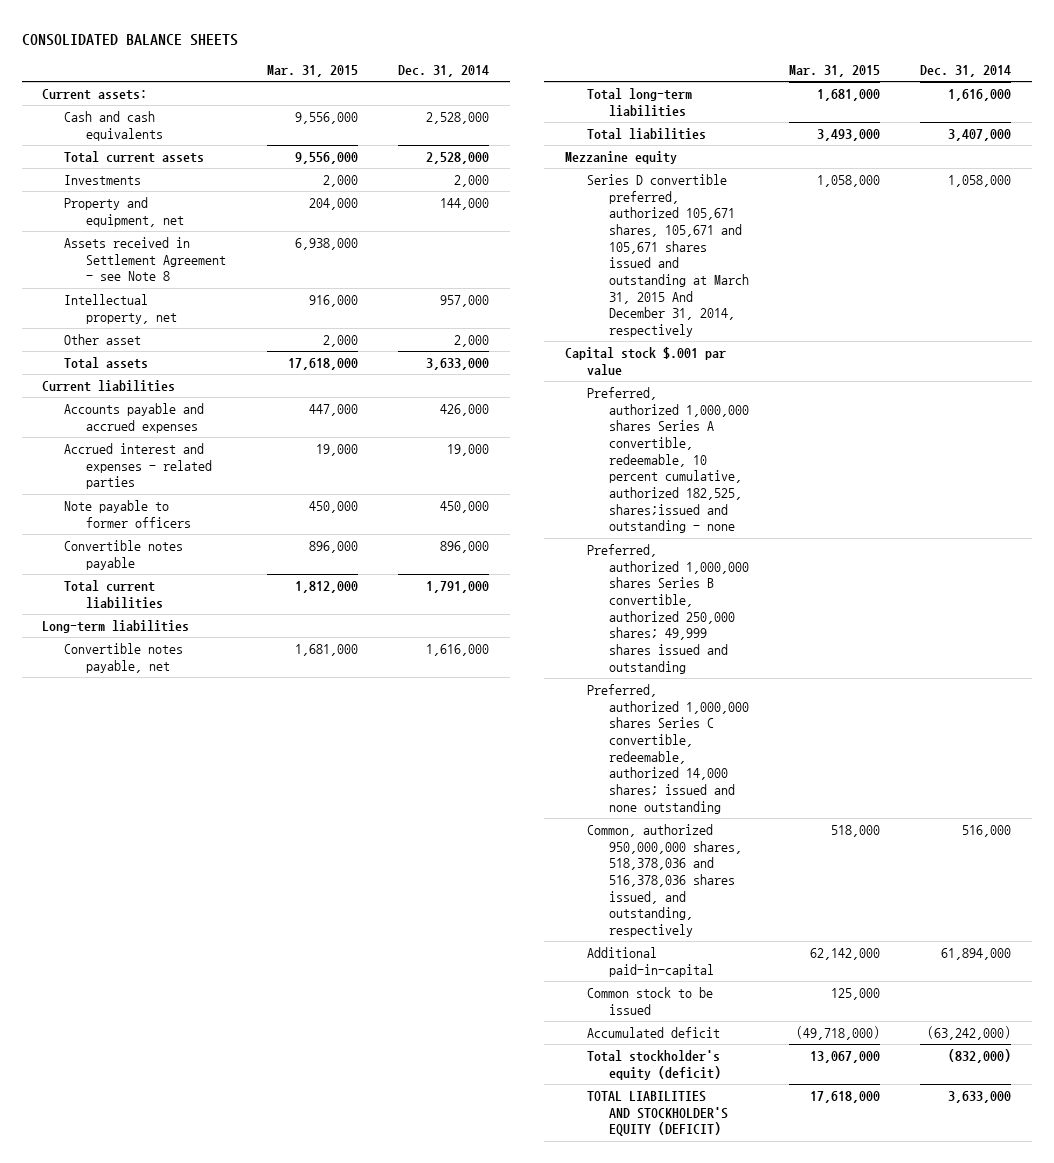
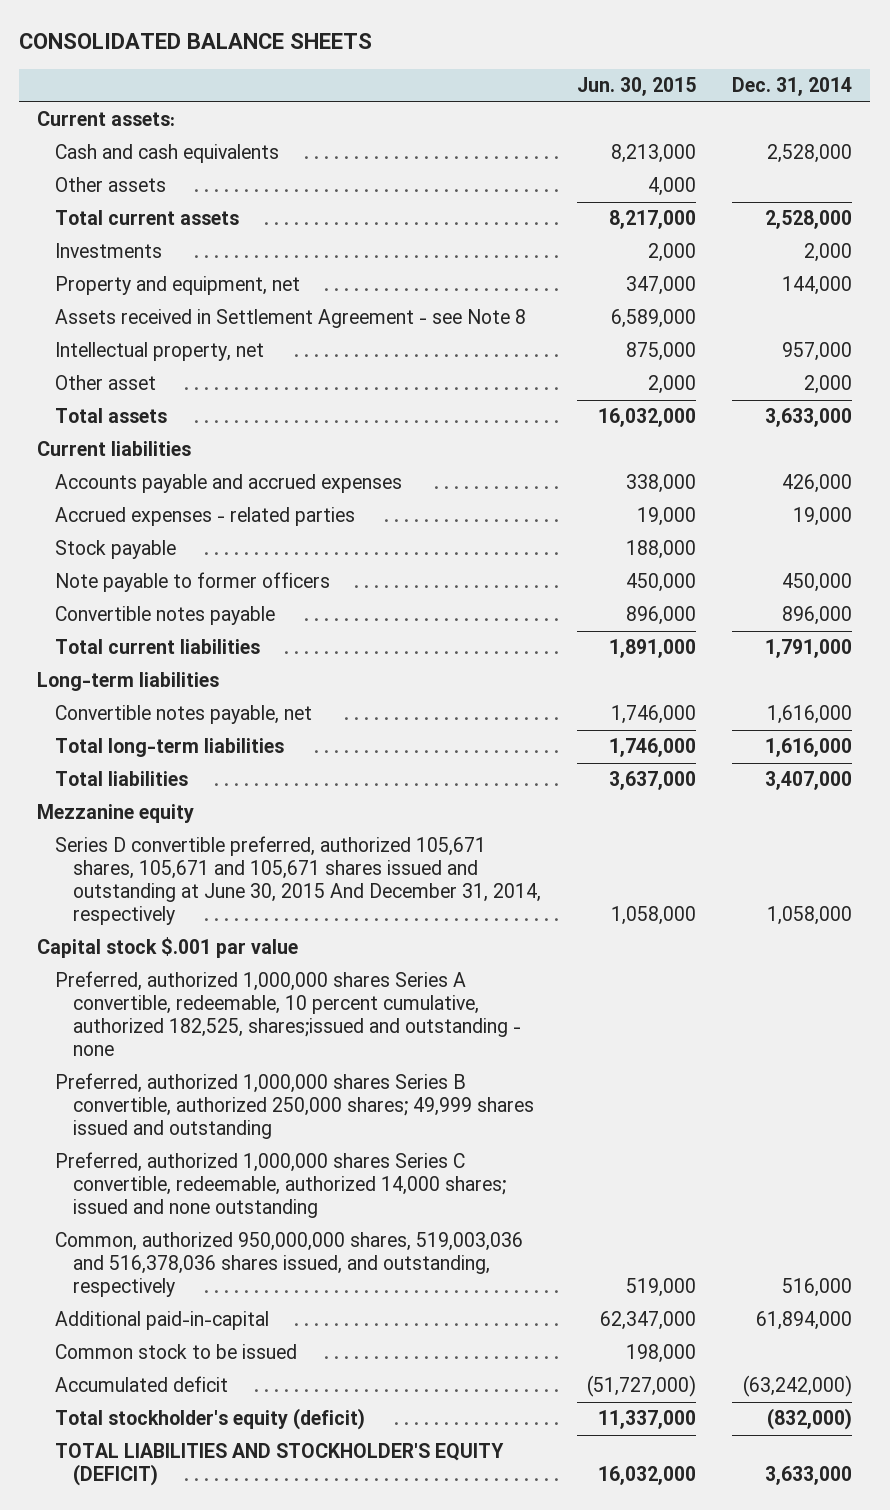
- | Mar. 31, 2015 | Dec. 31, 2014
+ | Jun. 30, 2015 | Dec. 31, 2014
+ Other assets | 4,000 |
- Accrued interest and expenses - related parties | 19,000 | 19,000
+ Accrued expenses - related parties | 19,000 | 19,000
+ Stock payable | 188,000 |
- Series D convertible preferred, authorized 105,671 shares, 105,671 and 105,671 shares issued and outstanding at March 31, 2015 And December 31, 2014, respectively | 1,058,000 | 1,058,000
+ Series D convertible preferred, authorized 105,671 shares, 105,671 and 105,671 shares issued and outstanding at June 30, 2015 And December 31, 2014, respectively | 1,058,000 | 1,058,000
- Common, authorized 950,000,000 shares, 518,378,036 and 516,378,036 shares issued, and outstanding, respectively | 518,000 | 516,000
+ Common, authorized 950,000,000 shares, 519,003,036 and 516,378,036 shares issued, and outstanding, respectively | 519,000 | 516,000

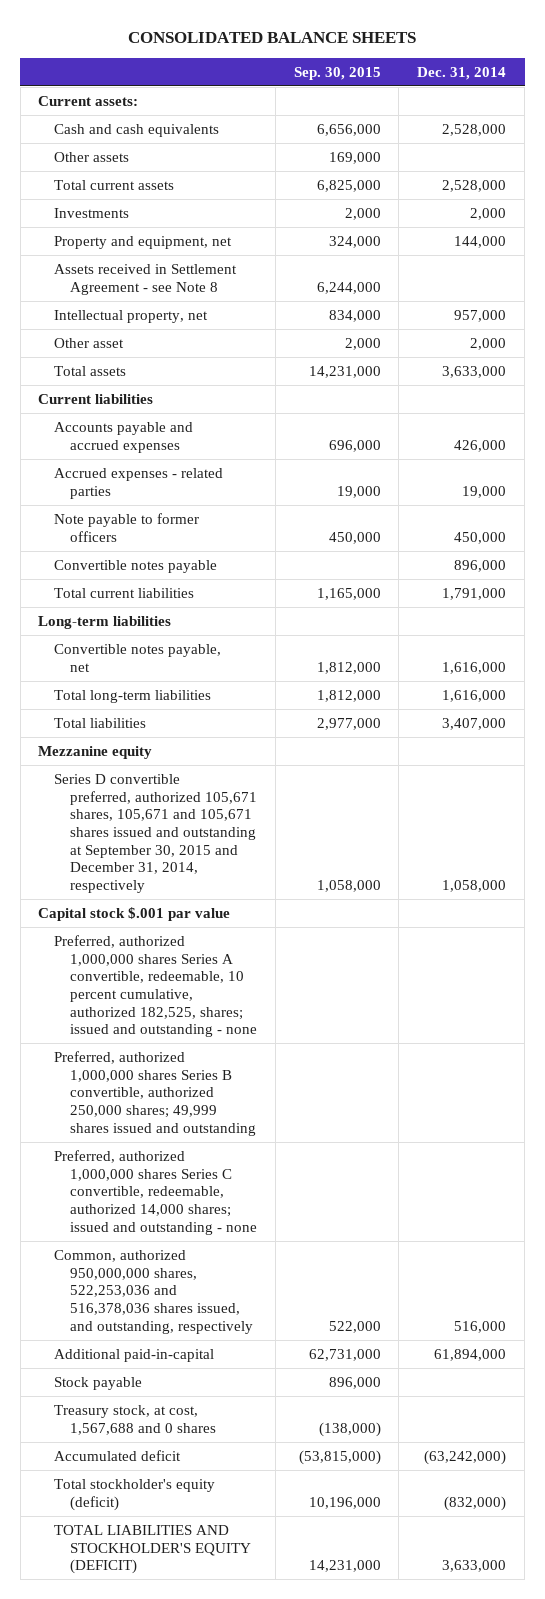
- | Jun. 30, 2015 | Dec. 31, 2014
+ | Sep. 30, 2015 | Dec. 31, 2014
- Series D convertible preferred, authorized 105,671 shares, 105,671 and 105,671 shares issued and outstanding at June 30, 2015 And December 31, 2014, respectively | 1,058,000 | 1,058,000
+ Series D convertible preferred, authorized 105,671 shares, 105,671 and 105,671 shares issued and outstanding at September 30, 2015 and December 31, 2014, respectively | 1,058,000 | 1,058,000
- Preferred, authorized 1,000,000 shares Series A convertible, redeemable, 10 percent cumulative, authorized 182,525, shares;issued and outstanding - none
+ Preferred, authorized 1,000,000 shares Series A convertible, redeemable, 10 percent cumulative, authorized 182,525, shares; issued and outstanding - none
- Preferred, authorized 1,000,000 shares Series C convertible, redeemable, authorized 14,000 shares; issued and none outstanding
- Common, authorized 950,000,000 shares, 519,003,036 and 516,378,036 shares issued, and outstanding, respectively | 519,000 | 516,000
+ Preferred, authorized 1,000,000 shares Series C convertible, redeemable, authorized 14,000 shares; issued and outstanding - none
+ Common, authorized 950,000,000 shares, 522,253,036 and 516,378,036 shares issued, and outstanding, respectively | 522,000 | 516,000
- Common stock to be issued | 198,000 |
moved down: Stock payable | 896,000 |
+ Treasury stock, at cost, 1,567,688 and 0 shares | (138,000) |

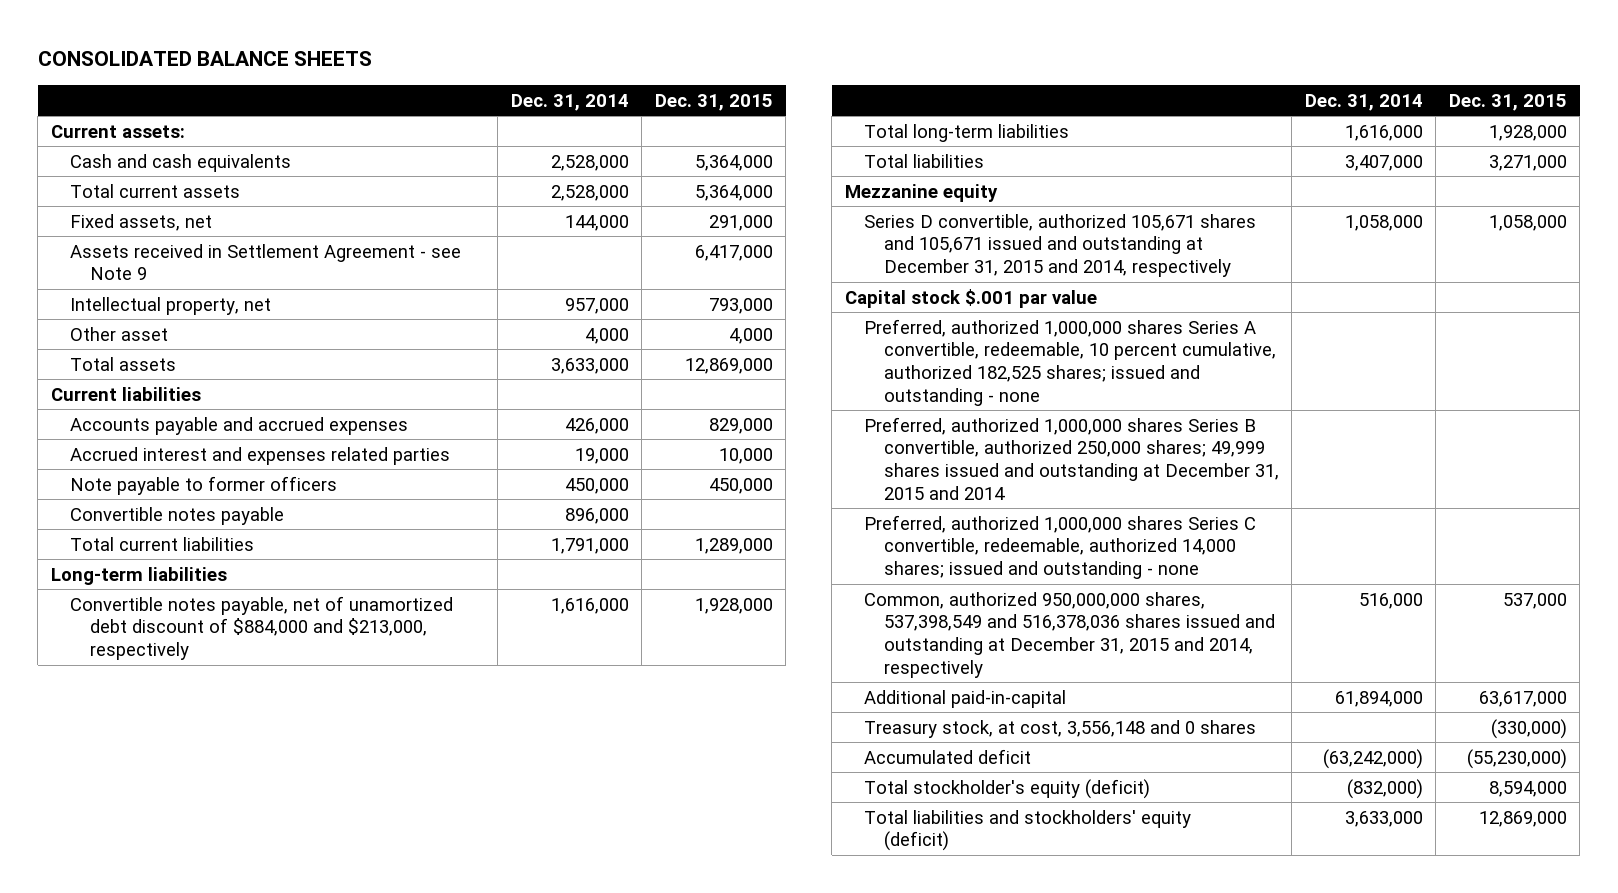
- | Sep. 30, 2015 | Dec. 31, 2014
+ | Dec. 31, 2014 | Dec. 31, 2015
- Other assets | 169,000 |
- Investments | 2,000 | 2,000
- Property and equipment, net | 324,000 | 144,000
- Assets received in Settlement Agreement - see Note 8 | 6,244,000 |
+ Fixed assets, net | 144,000 | 291,000
+ Assets received in Settlement Agreement - see Note 9 | | 6,417,000
- Other asset | 2,000 | 2,000
+ Other asset | 4,000 | 4,000
- Accrued expenses - related parties | 19,000 | 19,000
+ Accrued interest and expenses related parties | 19,000 | 10,000
- Convertible notes payable, net | 1,812,000 | 1,616,000
+ Convertible notes payable, net of unamortized debt discount of $884,000 and $213,000, respectively | 1,616,000 | 1,928,000
- Series D convertible preferred, authorized 105,671 shares, 105,671 and 105,671 shares issued and outstanding at September 30, 2015 and December 31, 2014, respectively | 1,058,000 | 1,058,000
+ Series D convertible, authorized 105,671 shares and 105,671 issued and outstanding at December 31, 2015 and 2014, respectively | 1,058,000 | 1,058,000
- Preferred, authorized 1,000,000 shares Series A convertible, redeemable, 10 percent cumulative, authorized 182,525, shares; issued and outstanding - none
- Preferred, authorized 1,000,000 shares Series B convertible, authorized 250,000 shares; 49,999 shares issued and outstanding
+ Preferred, authorized 1,000,000 shares Series A convertible, redeemable, 10 percent cumulative, authorized 182,525 shares; issued and outstanding - none
+ Preferred, authorized 1,000,000 shares Series B convertible, authorized 250,000 shares; 49,999 shares issued and outstanding at December 31, 2015 and 2014
- Common, authorized 950,000,000 shares, 522,253,036 and 516,378,036 shares issued, and outstanding, respectively | 522,000 | 516,000
+ Common, authorized 950,000,000 shares, 537,398,549 and 516,378,036 shares issued and outstanding at December 31, 2015 and 2014, respectively | 516,000 | 537,000
- Stock payable | 896,000 |
- Treasury stock, at cost, 1,567,688 and 0 shares | (138,000) |
+ Treasury stock, at cost, 3,556,148 and 0 shares | | (330,000)
- TOTAL LIABILITIES AND STOCKHOLDER'S EQUITY (DEFICIT) | 14,231,000 | 3,633,000
+ Total liabilities and stockholders' equity (deficit) | 3,633,000 | 12,869,000

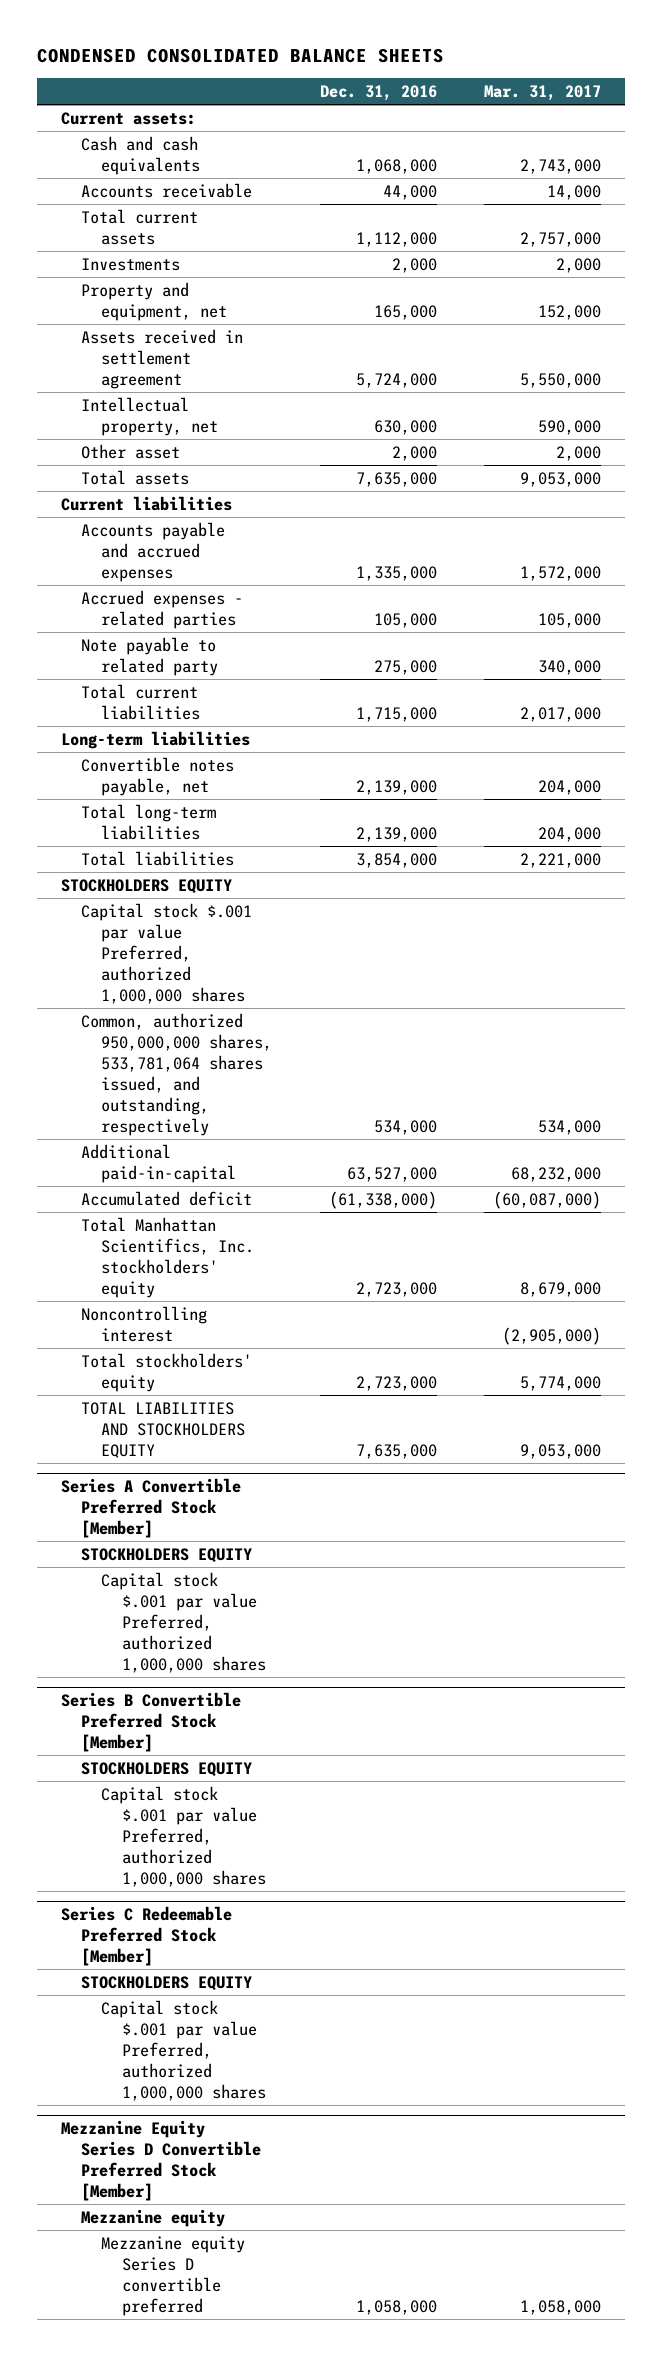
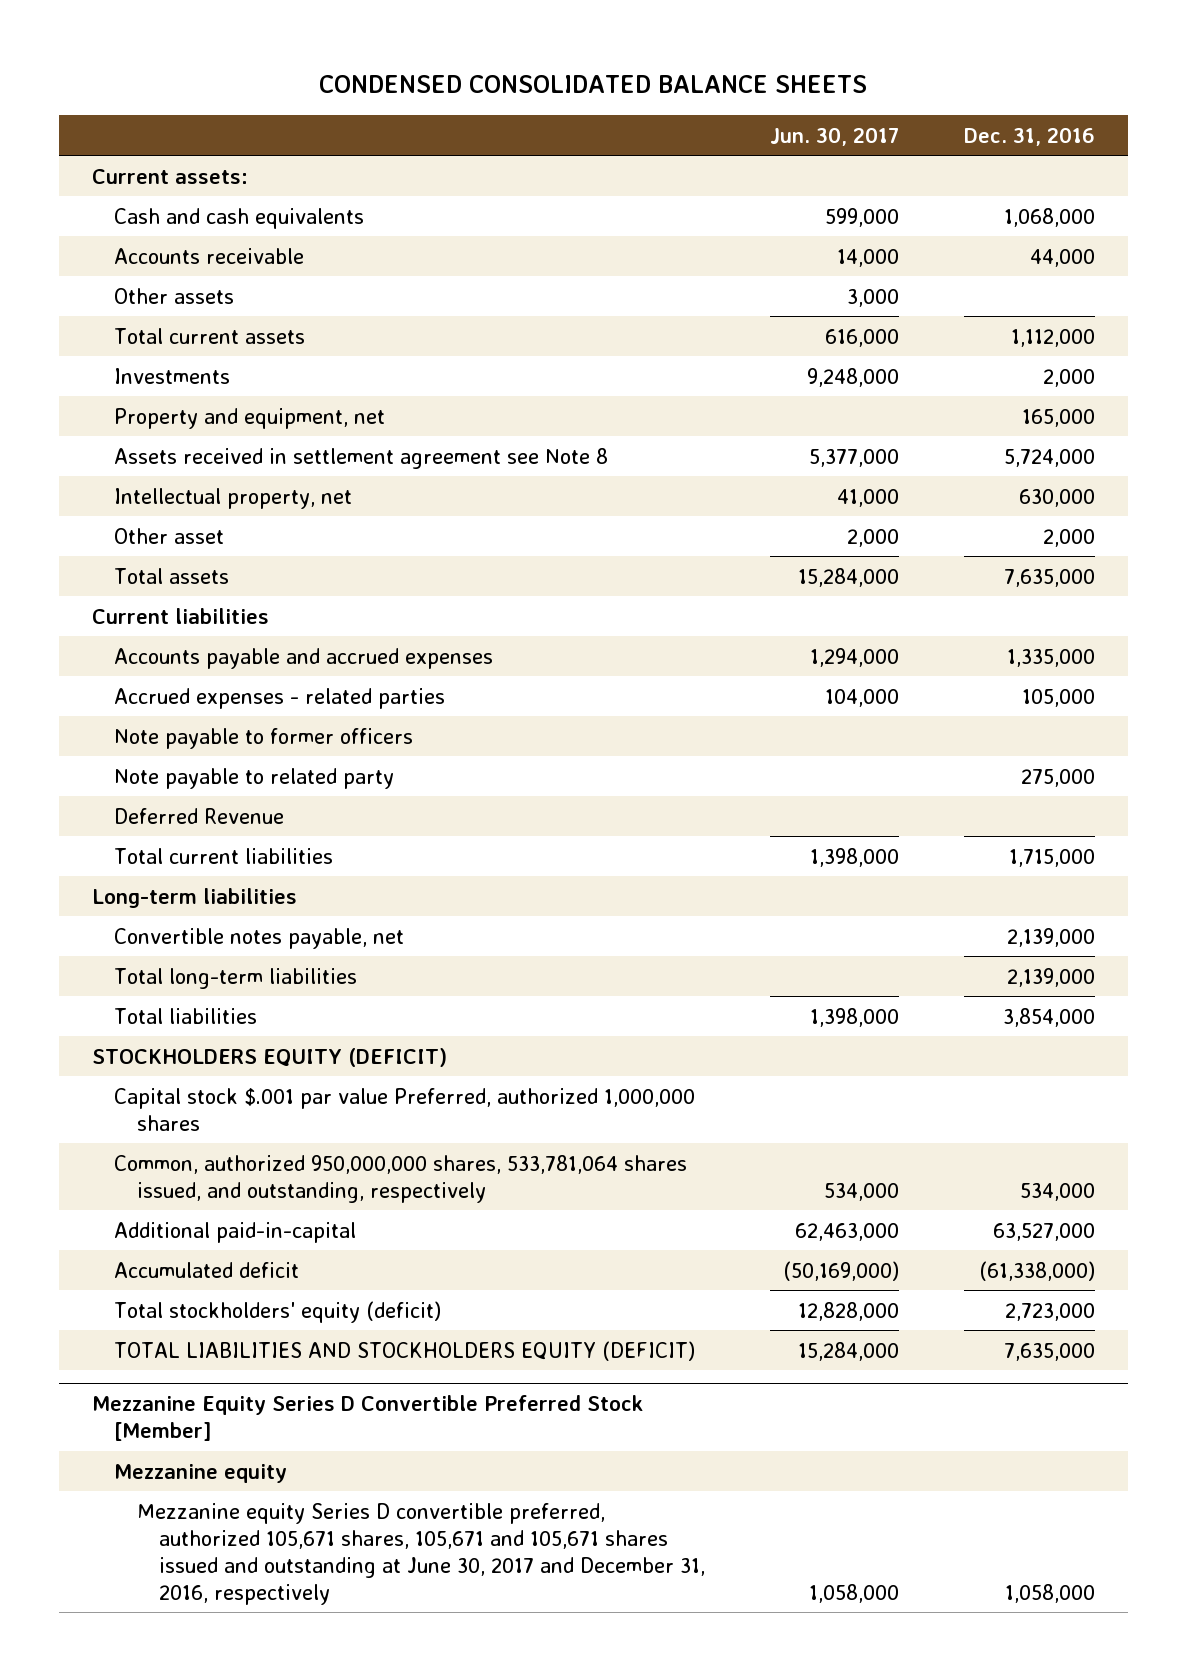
- | Dec. 31, 2016 | Mar. 31, 2017
+ | Jun. 30, 2017 | Dec. 31, 2016
+ Other assets | 3,000 |
- Assets received in settlement agreement | 5,724,000 | 5,550,000
+ Assets received in settlement agreement see Note 8 | 5,377,000 | 5,724,000
+ Note payable to former officers
+ Deferred Revenue
- STOCKHOLDERS EQUITY
+ STOCKHOLDERS EQUITY (DEFICIT)
- Total Manhattan Scientifics, Inc. stockholders' equity | 2,723,000 | 8,679,000
- Noncontrolling interest | | (2,905,000)
- Total stockholders' equity | 2,723,000 | 5,774,000
- TOTAL LIABILITIES AND STOCKHOLDERS EQUITY | 7,635,000 | 9,053,000
- Series A Convertible Preferred Stock [Member]
- STOCKHOLDERS EQUITY
- Capital stock $.001 par value Preferred, authorized 1,000,000 shares
- Series B Convertible Preferred Stock [Member]
- STOCKHOLDERS EQUITY
- Capital stock $.001 par value Preferred, authorized 1,000,000 shares
- Series C Redeemable Preferred Stock [Member]
- STOCKHOLDERS EQUITY
- Capital stock $.001 par value Preferred, authorized 1,000,000 shares
+ Total stockholders' equity (deficit) | 12,828,000 | 2,723,000
+ TOTAL LIABILITIES AND STOCKHOLDERS EQUITY (DEFICIT) | 15,284,000 | 7,635,000
@ Mezzanine Equity Series D Convertible Preferred Stock [Member]
- Mezzanine equity Series D convertible preferred | 1,058,000 | 1,058,000
+ Mezzanine equity Series D convertible preferred, authorized 105,671 shares, 105,671 and 105,671 shares issued and outstanding at June 30, 2017 and December 31, 2016, respectively | 1,058,000 | 1,058,000

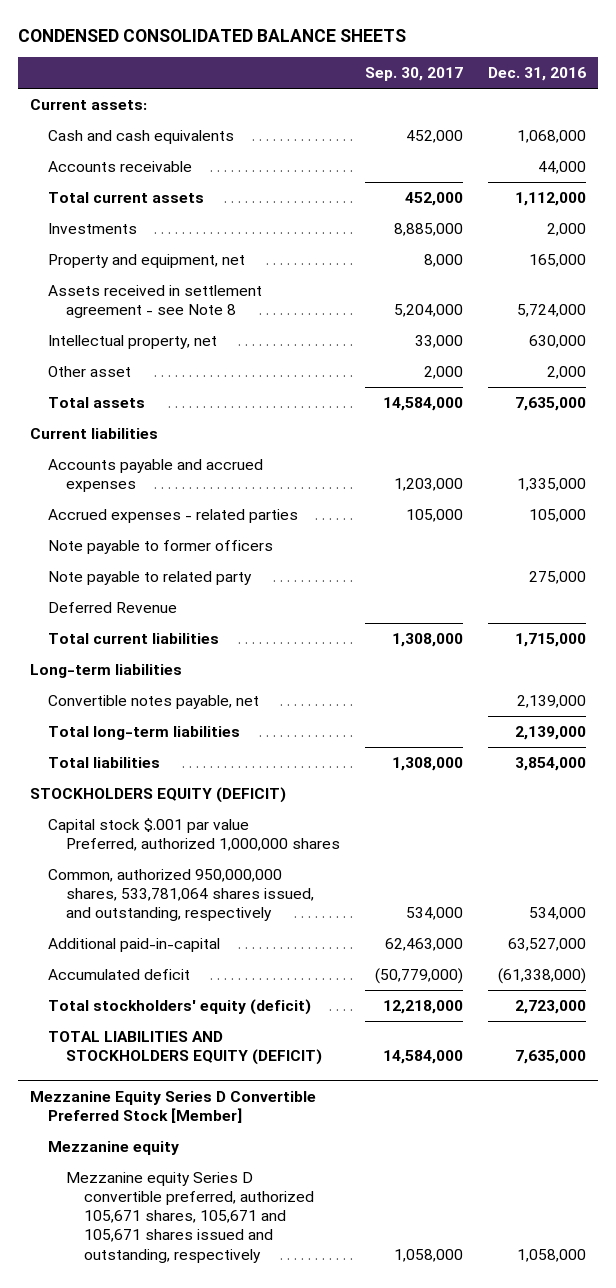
- | Jun. 30, 2017 | Dec. 31, 2016
+ | Sep. 30, 2017 | Dec. 31, 2016
- Other assets | 3,000 |
- Assets received in settlement agreement see Note 8 | 5,377,000 | 5,724,000
+ Assets received in settlement agreement - see Note 8 | 5,204,000 | 5,724,000
@ Mezzanine Equity Series D Convertible Preferred Stock [Member]
- Mezzanine equity Series D convertible preferred, authorized 105,671 shares, 105,671 and 105,671 shares issued and outstanding at June 30, 2017 and December 31, 2016, respectively | 1,058,000 | 1,058,000
+ Mezzanine equity Series D convertible preferred, authorized 105,671 shares, 105,671 and 105,671 shares issued and outstanding, respectively | 1,058,000 | 1,058,000

